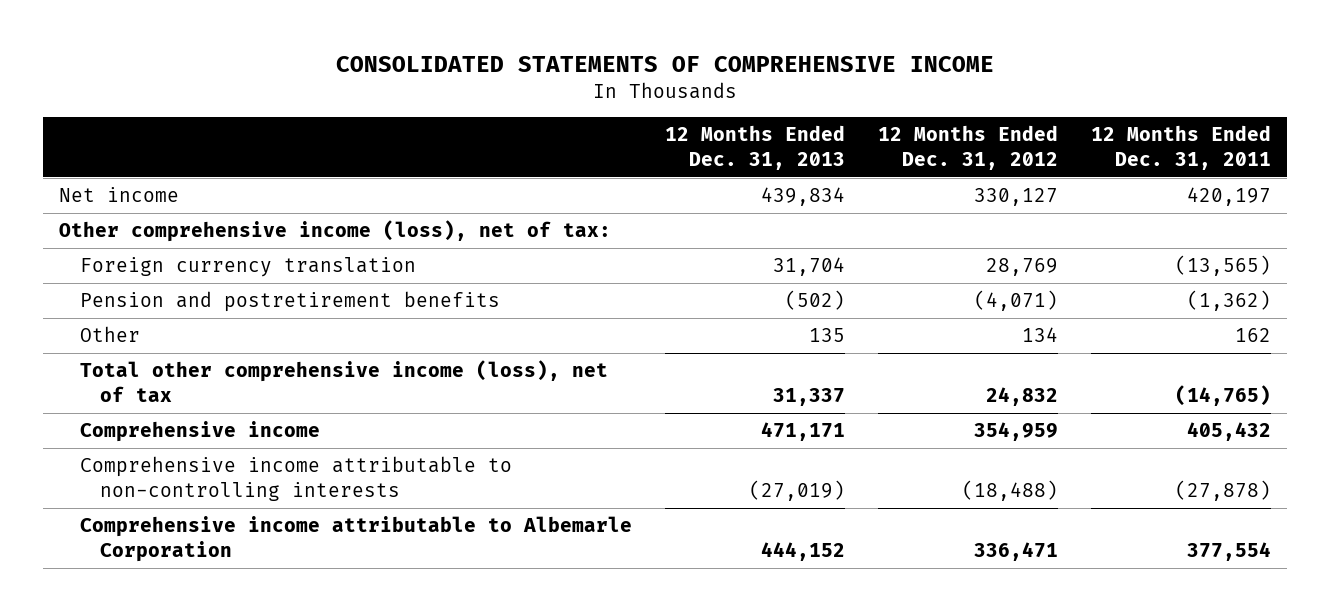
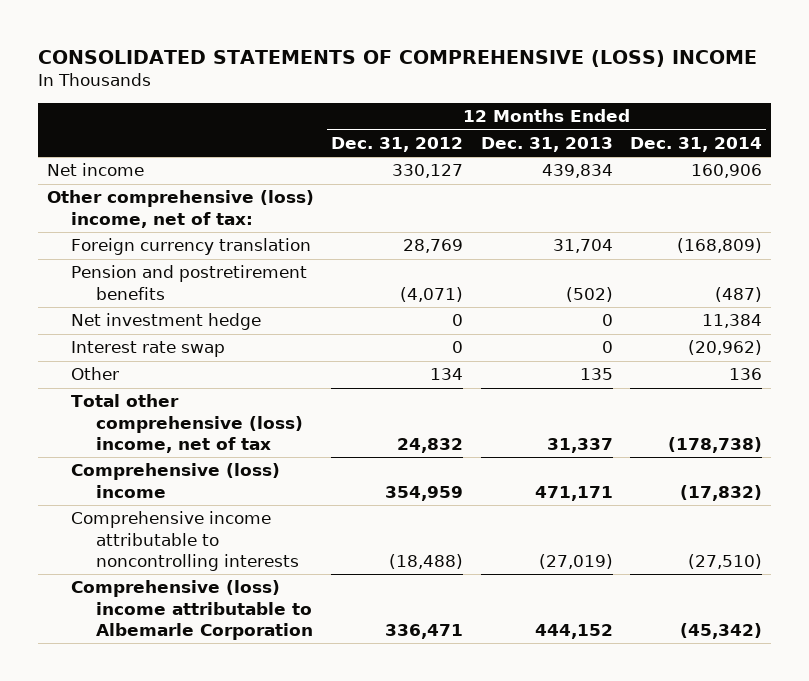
- CONSOLIDATED STATEMENTS OF COMPREHENSIVE INCOME
+ CONSOLIDATED STATEMENTS OF COMPREHENSIVE (LOSS) INCOME
- | 12 Months Ended Dec. 31, 2013 | 12 Months Ended Dec. 31, 2012 | 12 Months Ended Dec. 31, 2011
+ | 12 Months Ended Dec. 31, 2012 | 12 Months Ended Dec. 31, 2013 | 12 Months Ended Dec. 31, 2014
- Other comprehensive income (loss), net of tax:
+ Other comprehensive (loss) income, net of tax:
+ Net investment hedge | 0 | 0 | 11,384
+ Interest rate swap | 0 | 0 | (20,962)
- Total other comprehensive income (loss), net of tax | 31,337 | 24,832 | (14,765)
- Comprehensive income | 471,171 | 354,959 | 405,432
- Comprehensive income attributable to non-controlling interests | (27,019) | (18,488) | (27,878)
- Comprehensive income attributable to Albemarle Corporation | 444,152 | 336,471 | 377,554
+ Total other comprehensive (loss) income, net of tax | 24,832 | 31,337 | (178,738)
+ Comprehensive (loss) income | 354,959 | 471,171 | (17,832)
+ Comprehensive income attributable to noncontrolling interests | (18,488) | (27,019) | (27,510)
+ Comprehensive (loss) income attributable to Albemarle Corporation | 336,471 | 444,152 | (45,342)

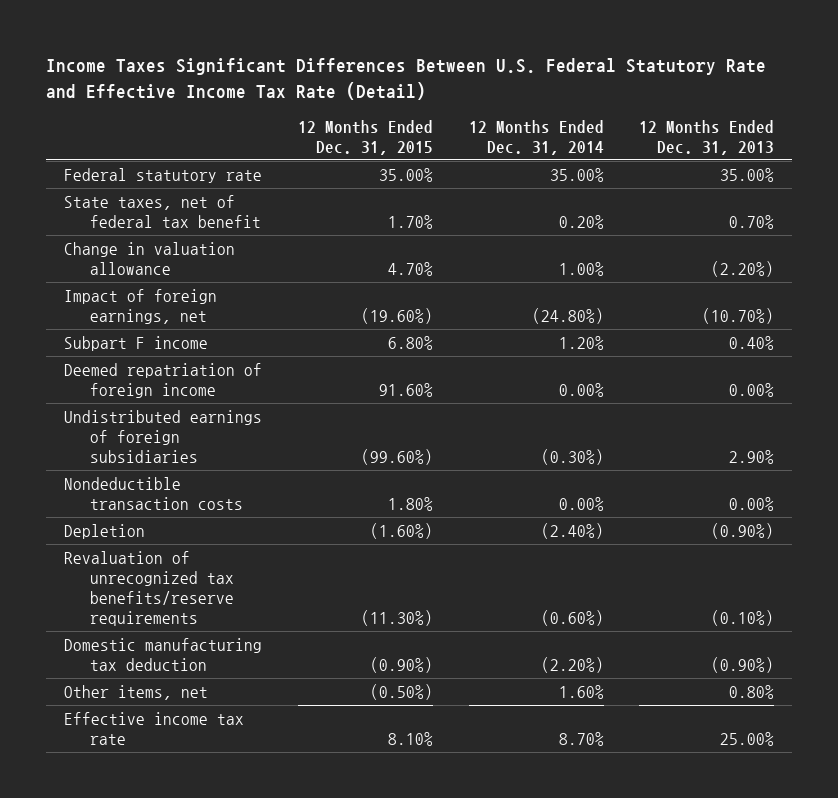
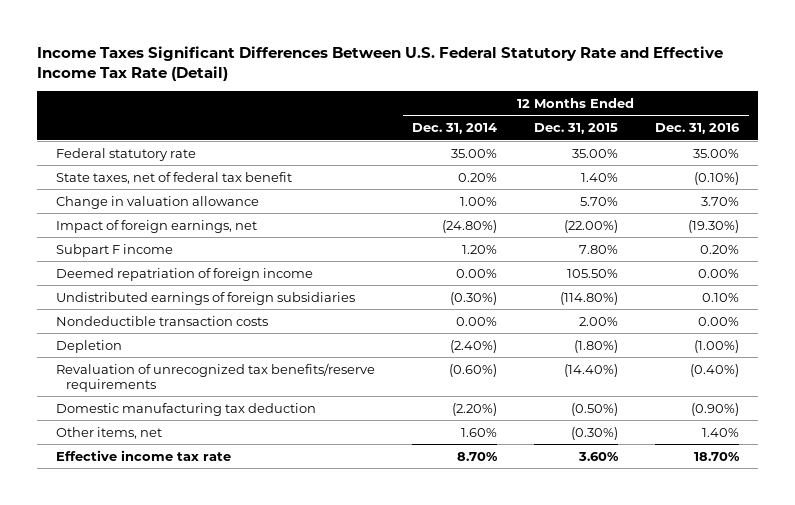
- | 12 Months Ended Dec. 31, 2015 | 12 Months Ended Dec. 31, 2014 | 12 Months Ended Dec. 31, 2013
+ | 12 Months Ended Dec. 31, 2014 | 12 Months Ended Dec. 31, 2015 | 12 Months Ended Dec. 31, 2016
- State taxes, net of federal tax benefit | 1.70% | 0.20% | 0.70%
- Change in valuation allowance | 4.70% | 1.00% | (2.20%)
- Impact of foreign earnings, net | (19.60%) | (24.80%) | (10.70%)
- Subpart F income | 6.80% | 1.20% | 0.40%
- Deemed repatriation of foreign income | 91.60% | 0.00% | 0.00%
- Undistributed earnings of foreign subsidiaries | (99.60%) | (0.30%) | 2.90%
- Nondeductible transaction costs | 1.80% | 0.00% | 0.00%
- Depletion | (1.60%) | (2.40%) | (0.90%)
- Revaluation of unrecognized tax benefits/reserve requirements | (11.30%) | (0.60%) | (0.10%)
- Domestic manufacturing tax deduction | (0.90%) | (2.20%) | (0.90%)
- Other items, net | (0.50%) | 1.60% | 0.80%
- Effective income tax rate | 8.10% | 8.70% | 25.00%
+ State taxes, net of federal tax benefit | 0.20% | 1.40% | (0.10%)
+ Change in valuation allowance | 1.00% | 5.70% | 3.70%
+ Impact of foreign earnings, net | (24.80%) | (22.00%) | (19.30%)
+ Subpart F income | 1.20% | 7.80% | 0.20%
+ Deemed repatriation of foreign income | 0.00% | 105.50% | 0.00%
+ Undistributed earnings of foreign subsidiaries | (0.30%) | (114.80%) | 0.10%
+ Nondeductible transaction costs | 0.00% | 2.00% | 0.00%
+ Depletion | (2.40%) | (1.80%) | (1.00%)
+ Revaluation of unrecognized tax benefits/reserve requirements | (0.60%) | (14.40%) | (0.40%)
+ Domestic manufacturing tax deduction | (2.20%) | (0.50%) | (0.90%)
+ Other items, net | 1.60% | (0.30%) | 1.40%
+ Effective income tax rate | 8.70% | 3.60% | 18.70%

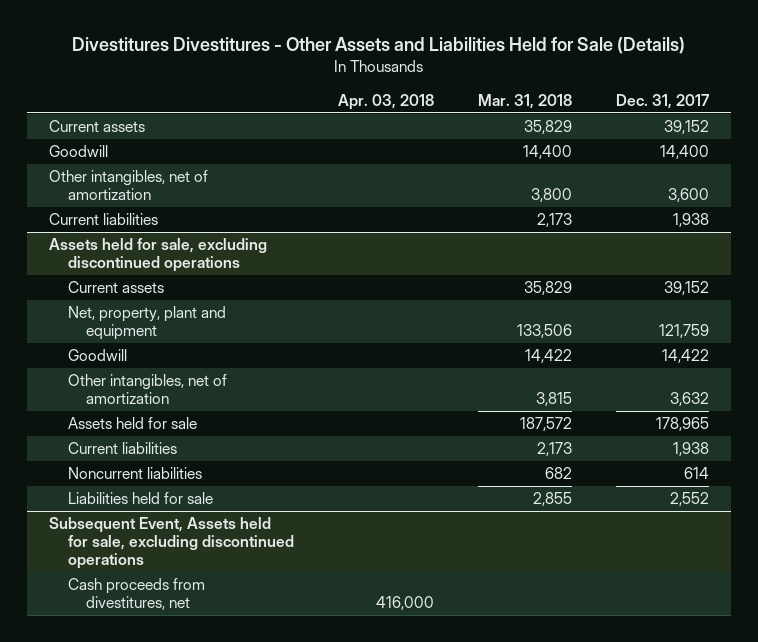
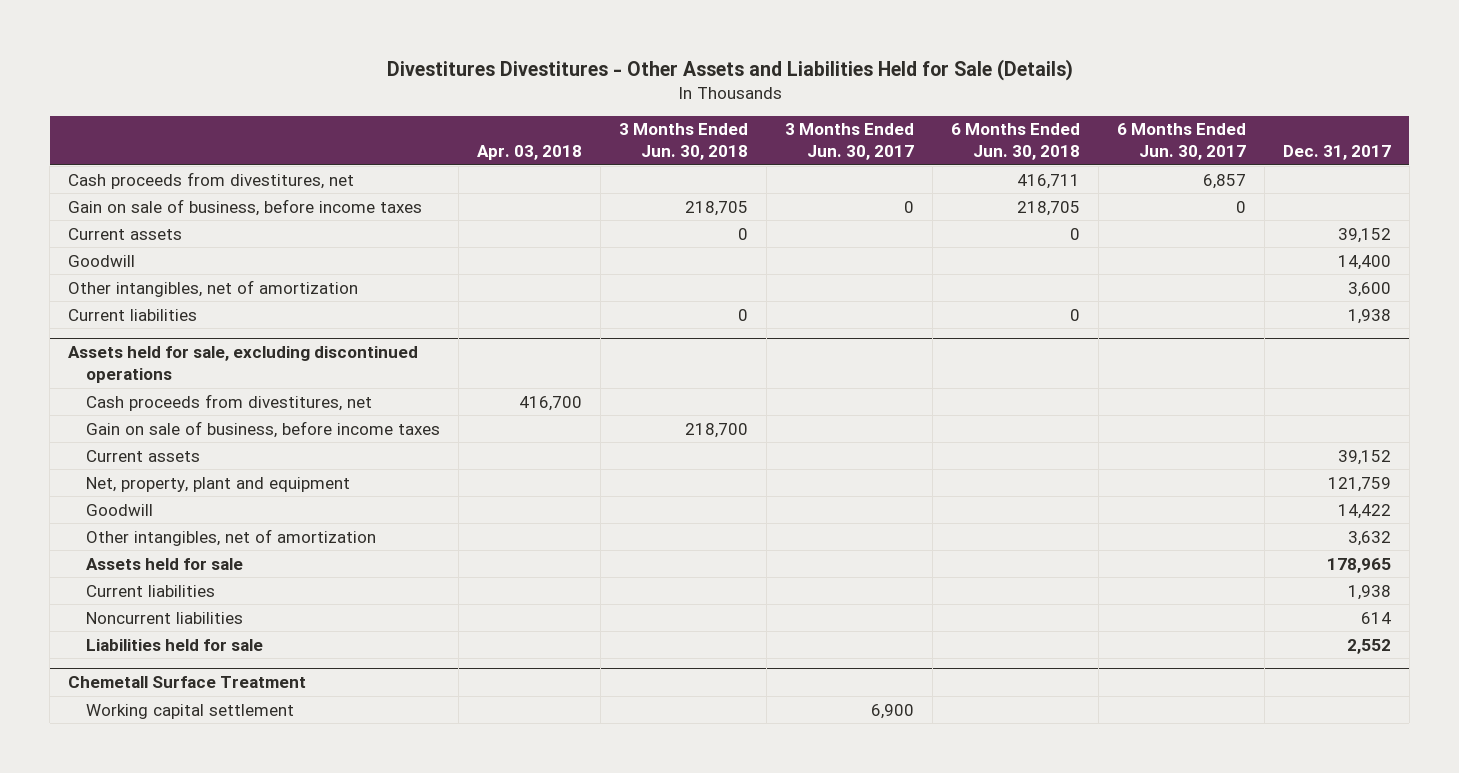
- | Apr. 03, 2018 | Mar. 31, 2018 | Dec. 31, 2017
+ | Apr. 03, 2018 | 3 Months Ended Jun. 30, 2018 | 3 Months Ended Jun. 30, 2017 | 6 Months Ended Jun. 30, 2018 | 6 Months Ended Jun. 30, 2017 | Dec. 31, 2017
+ Cash proceeds from divestitures, net | | | | 416,711 | 6,857 |
+ Gain on sale of business, before income taxes | | 218,705 | 0 | 218,705 | 0 |
@ Assets held for sale, excluding discontinued operations
+ Cash proceeds from divestitures, net | 416,700 | | | | |
+ Gain on sale of business, before income taxes | | 218,700 | | | |
- Subsequent Event, Assets held for sale, excluding discontinued operations
- Cash proceeds from divestitures, net | 416,000 | |
+ Chemetall Surface Treatment
+ Working capital settlement | | | 6,900 | | |

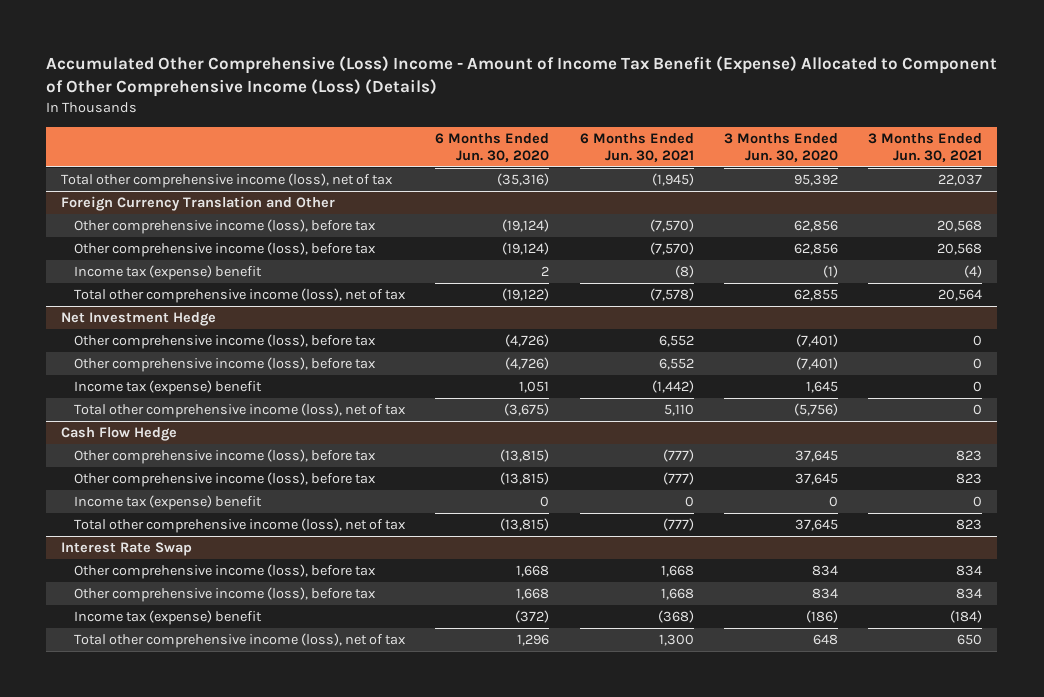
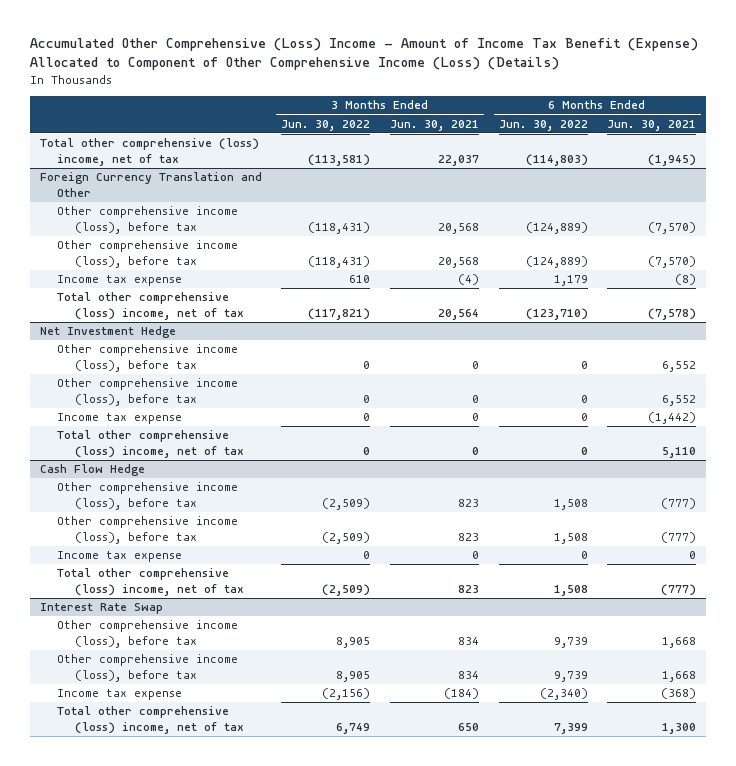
- | 6 Months Ended Jun. 30, 2020 | 6 Months Ended Jun. 30, 2021 | 3 Months Ended Jun. 30, 2020 | 3 Months Ended Jun. 30, 2021
+ | 3 Months Ended Jun. 30, 2022 | 3 Months Ended Jun. 30, 2021 | 6 Months Ended Jun. 30, 2022 | 6 Months Ended Jun. 30, 2021
- Total other comprehensive income (loss), net of tax | (35,316) | (1,945) | 95,392 | 22,037
+ Total other comprehensive (loss) income, net of tax | (113,581) | 22,037 | (114,803) | (1,945)
@ Foreign Currency Translation and Other
- Income tax (expense) benefit | 2 | (8) | (1) | (4)
- Total other comprehensive income (loss), net of tax | (19,122) | (7,578) | 62,855 | 20,564
+ Income tax expense | 610 | (4) | 1,179 | (8)
+ Total other comprehensive (loss) income, net of tax | (117,821) | 20,564 | (123,710) | (7,578)
@ Net Investment Hedge
- Income tax (expense) benefit | 1,051 | (1,442) | 1,645 | 0
- Total other comprehensive income (loss), net of tax | (3,675) | 5,110 | (5,756) | 0
+ Income tax expense | 0 | 0 | 0 | (1,442)
+ Total other comprehensive (loss) income, net of tax | 0 | 0 | 0 | 5,110
@ Cash Flow Hedge
- Income tax (expense) benefit | 0 | 0 | 0 | 0
- Total other comprehensive income (loss), net of tax | (13,815) | (777) | 37,645 | 823
+ Income tax expense | 0 | 0 | 0 | 0
+ Total other comprehensive (loss) income, net of tax | (2,509) | 823 | 1,508 | (777)
@ Interest Rate Swap
- Income tax (expense) benefit | (372) | (368) | (186) | (184)
- Total other comprehensive income (loss), net of tax | 1,296 | 1,300 | 648 | 650
+ Income tax expense | (2,156) | (184) | (2,340) | (368)
+ Total other comprehensive (loss) income, net of tax | 6,749 | 650 | 7,399 | 1,300

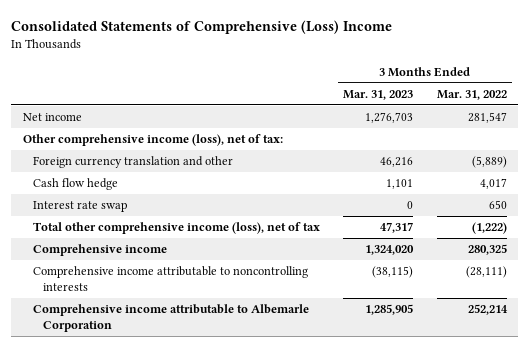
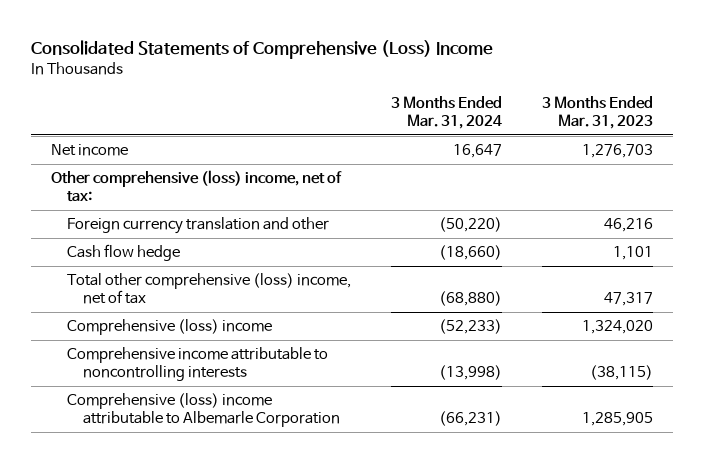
- | 3 Months Ended Mar. 31, 2023 | 3 Months Ended Mar. 31, 2022
+ | 3 Months Ended Mar. 31, 2024 | 3 Months Ended Mar. 31, 2023
- Other comprehensive income (loss), net of tax:
+ Other comprehensive (loss) income, net of tax:
- Interest rate swap | 0 | 650
- Total other comprehensive income (loss), net of tax | 47,317 | (1,222)
- Comprehensive income | 1,324,020 | 280,325
+ Total other comprehensive (loss) income, net of tax | (68,880) | 47,317
+ Comprehensive (loss) income | (52,233) | 1,324,020
- Comprehensive income attributable to Albemarle Corporation | 1,285,905 | 252,214
+ Comprehensive (loss) income attributable to Albemarle Corporation | (66,231) | 1,285,905

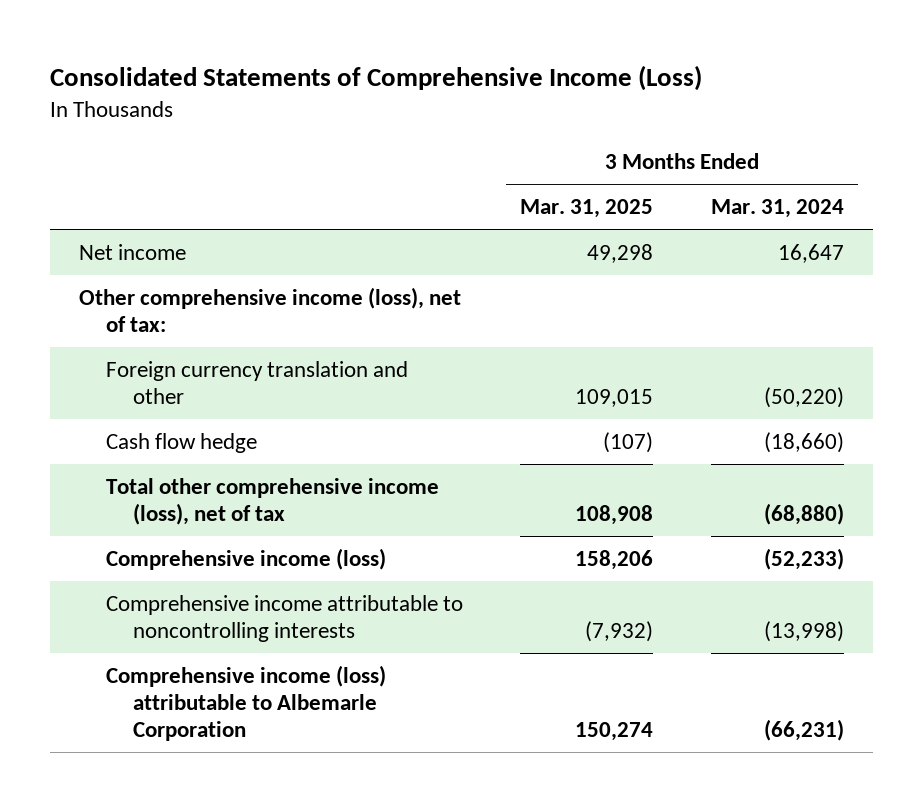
- Consolidated Statements of Comprehensive (Loss) Income
+ Consolidated Statements of Comprehensive Income (Loss)
- | 3 Months Ended Mar. 31, 2024 | 3 Months Ended Mar. 31, 2023
+ | 3 Months Ended Mar. 31, 2025 | 3 Months Ended Mar. 31, 2024
- Other comprehensive (loss) income, net of tax:
+ Other comprehensive income (loss), net of tax:
- Total other comprehensive (loss) income, net of tax | (68,880) | 47,317
- Comprehensive (loss) income | (52,233) | 1,324,020
+ Total other comprehensive income (loss), net of tax | 108,908 | (68,880)
+ Comprehensive income (loss) | 158,206 | (52,233)
- Comprehensive (loss) income attributable to Albemarle Corporation | (66,231) | 1,285,905
+ Comprehensive income (loss) attributable to Albemarle Corporation | 150,274 | (66,231)

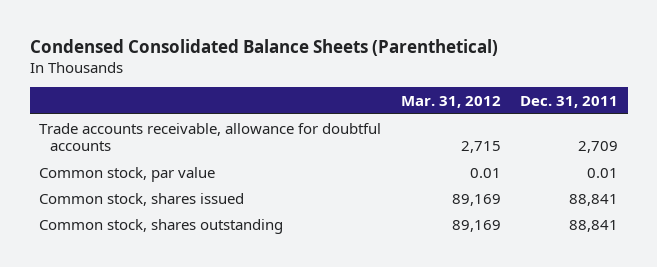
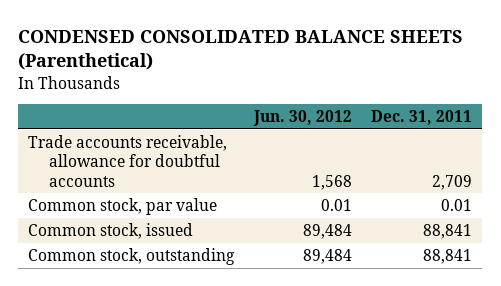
- Condensed Consolidated Balance Sheets (Parenthetical)
+ CONDENSED CONSOLIDATED BALANCE SHEETS (Parenthetical)
- | Mar. 31, 2012 | Dec. 31, 2011
+ | Jun. 30, 2012 | Dec. 31, 2011
- Common stock, shares issued | 89,169 | 88,841
- Common stock, shares outstanding | 89,169 | 88,841
+ Common stock, issued | 89,484 | 88,841
+ Common stock, outstanding | 89,484 | 88,841

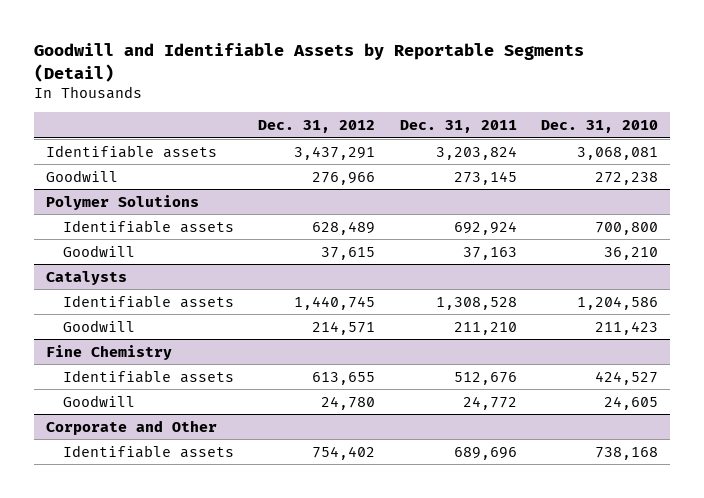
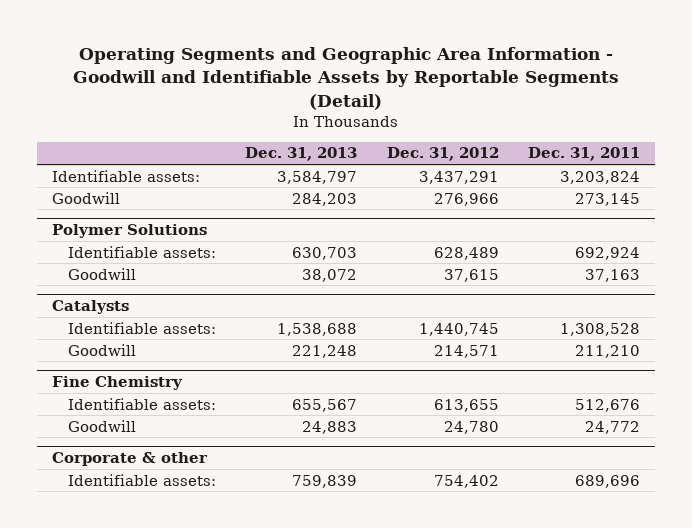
- Goodwill and Identifiable Assets by Reportable Segments (Detail)
+ Operating Segments and Geographic Area Information - Goodwill and Identifiable Assets by Reportable Segments (Detail)
- | Dec. 31, 2012 | Dec. 31, 2011 | Dec. 31, 2010
+ | Dec. 31, 2013 | Dec. 31, 2012 | Dec. 31, 2011
- Identifiable assets | 3,437,291 | 3,203,824 | 3,068,081
+ Identifiable assets: | 3,584,797 | 3,437,291 | 3,203,824
@ Polymer Solutions
- Identifiable assets | 628,489 | 692,924 | 700,800
+ Identifiable assets: | 630,703 | 628,489 | 692,924
@ Catalysts
- Identifiable assets | 1,440,745 | 1,308,528 | 1,204,586
+ Identifiable assets: | 1,538,688 | 1,440,745 | 1,308,528
@ Fine Chemistry
- Identifiable assets | 613,655 | 512,676 | 424,527
+ Identifiable assets: | 655,567 | 613,655 | 512,676
- Corporate and Other
- Identifiable assets | 754,402 | 689,696 | 738,168
+ Corporate & other
+ Identifiable assets: | 759,839 | 754,402 | 689,696

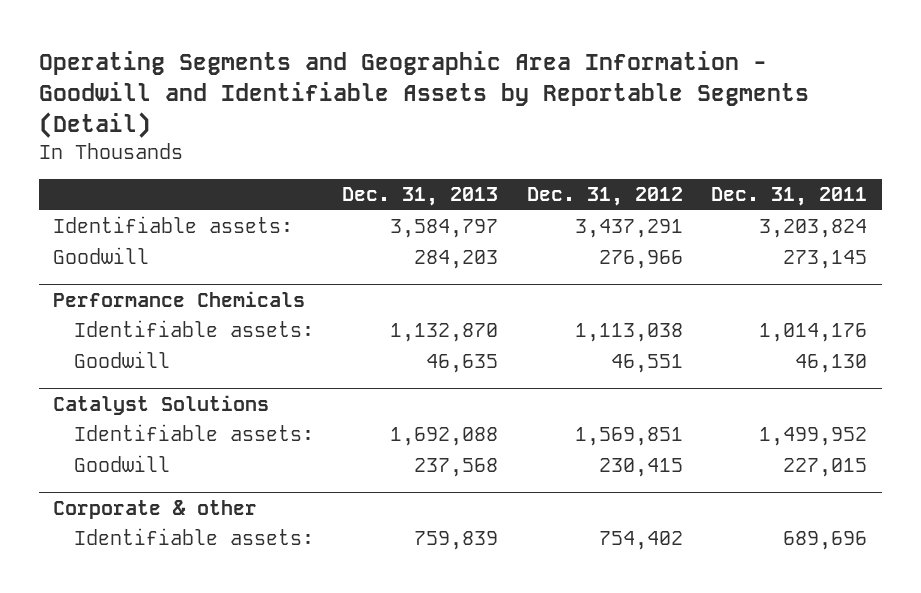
- Polymer Solutions
- Identifiable assets: | 630,703 | 628,489 | 692,924
- Goodwill | 38,072 | 37,615 | 37,163
- Catalysts
- Identifiable assets: | 1,538,688 | 1,440,745 | 1,308,528
- Goodwill | 221,248 | 214,571 | 211,210
- Fine Chemistry
- Identifiable assets: | 655,567 | 613,655 | 512,676
- Goodwill | 24,883 | 24,780 | 24,772
+ Performance Chemicals
+ Identifiable assets: | 1,132,870 | 1,113,038 | 1,014,176
+ Goodwill | 46,635 | 46,551 | 46,130
+ Catalyst Solutions
+ Identifiable assets: | 1,692,088 | 1,569,851 | 1,499,952
+ Goodwill | 237,568 | 230,415 | 227,015

